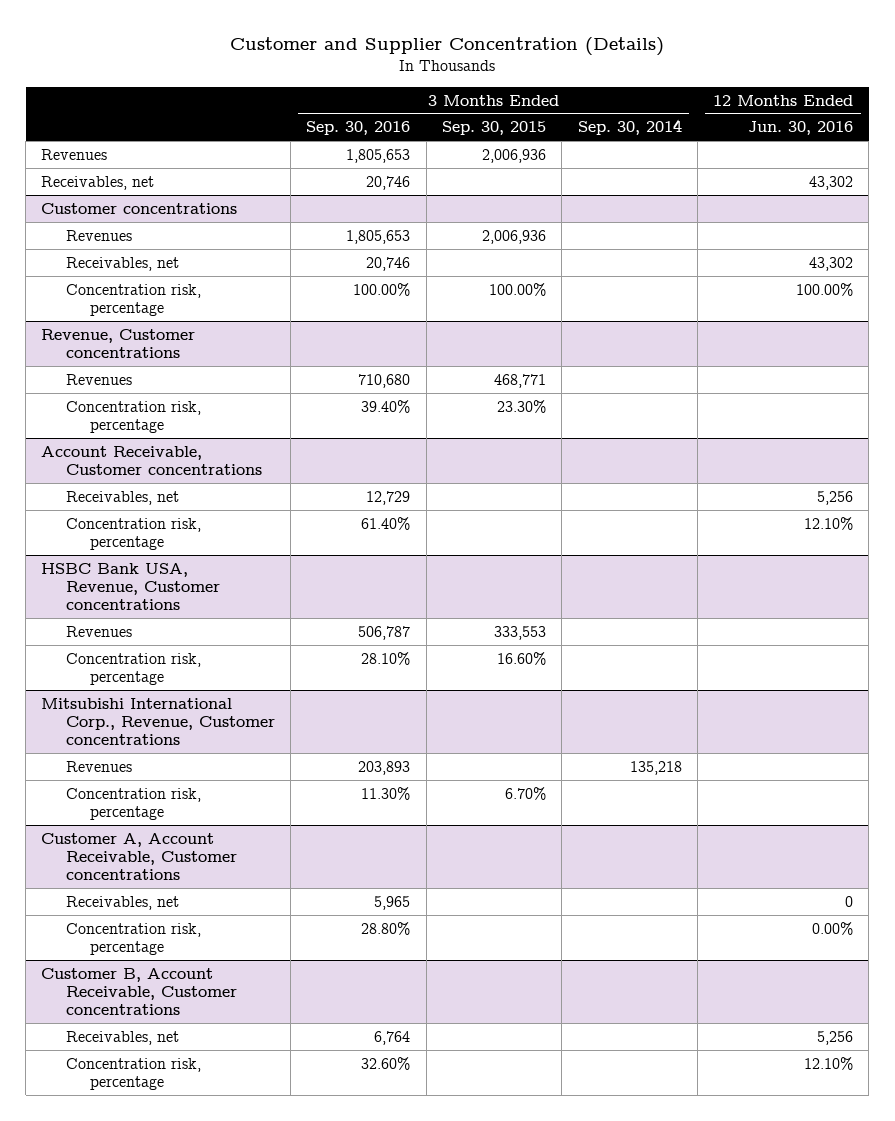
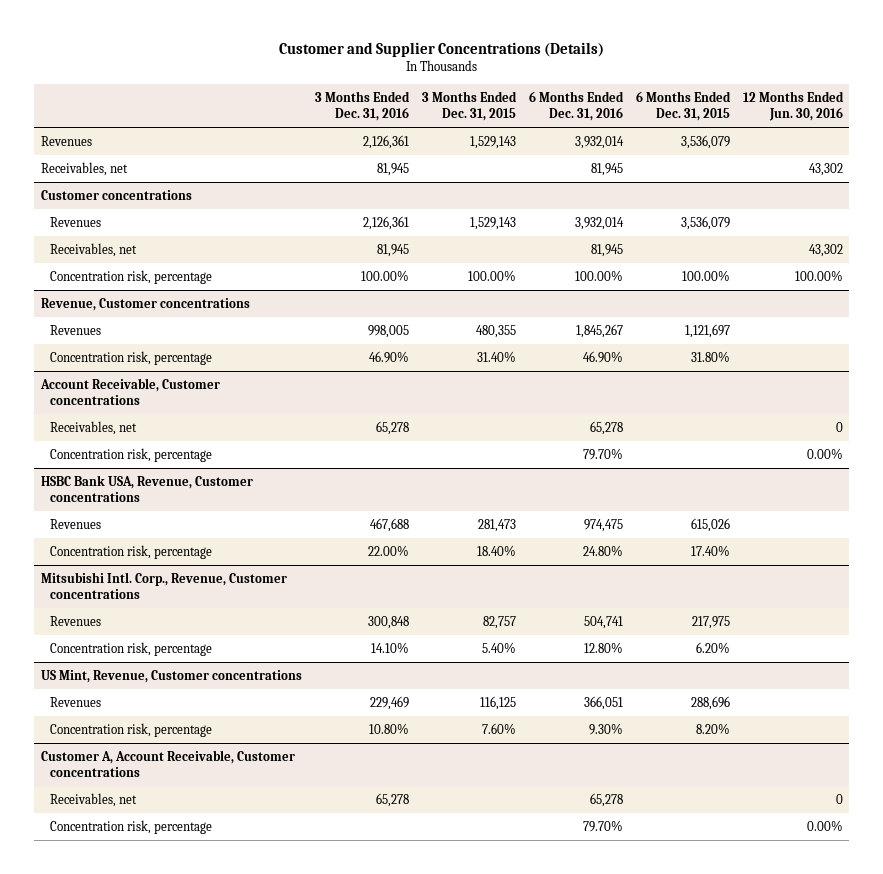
- Customer and Supplier Concentration (Details)
+ Customer and Supplier Concentrations (Details)
- | 3 Months Ended Sep. 30, 2016 | 3 Months Ended Sep. 30, 2015 | 3 Months Ended Sep. 30, 2014 | 12 Months Ended Jun. 30, 2016
+ | 3 Months Ended Dec. 31, 2016 | 3 Months Ended Dec. 31, 2015 | 6 Months Ended Dec. 31, 2016 | 6 Months Ended Dec. 31, 2015 | 12 Months Ended Jun. 30, 2016
@ Account Receivable, Customer concentrations
- Receivables, net | 12,729 | | | 5,256
- Concentration risk, percentage | 61.40% | | | 12.10%
+ Receivables, net | 65,278 | | 65,278 | | 0
+ Concentration risk, percentage | | | 79.70% | | 0.00%
- Mitsubishi International Corp., Revenue, Customer concentrations
+ Mitsubishi Intl. Corp., Revenue, Customer concentrations
+ US Mint, Revenue, Customer concentrations
+ Revenues | 229,469 | 116,125 | 366,051 | 288,696 |
+ Concentration risk, percentage | 10.80% | 7.60% | 9.30% | 8.20% |
- Customer B, Account Receivable, Customer concentrations
- Receivables, net | 6,764 | | | 5,256
- Concentration risk, percentage | 32.60% | | | 12.10%

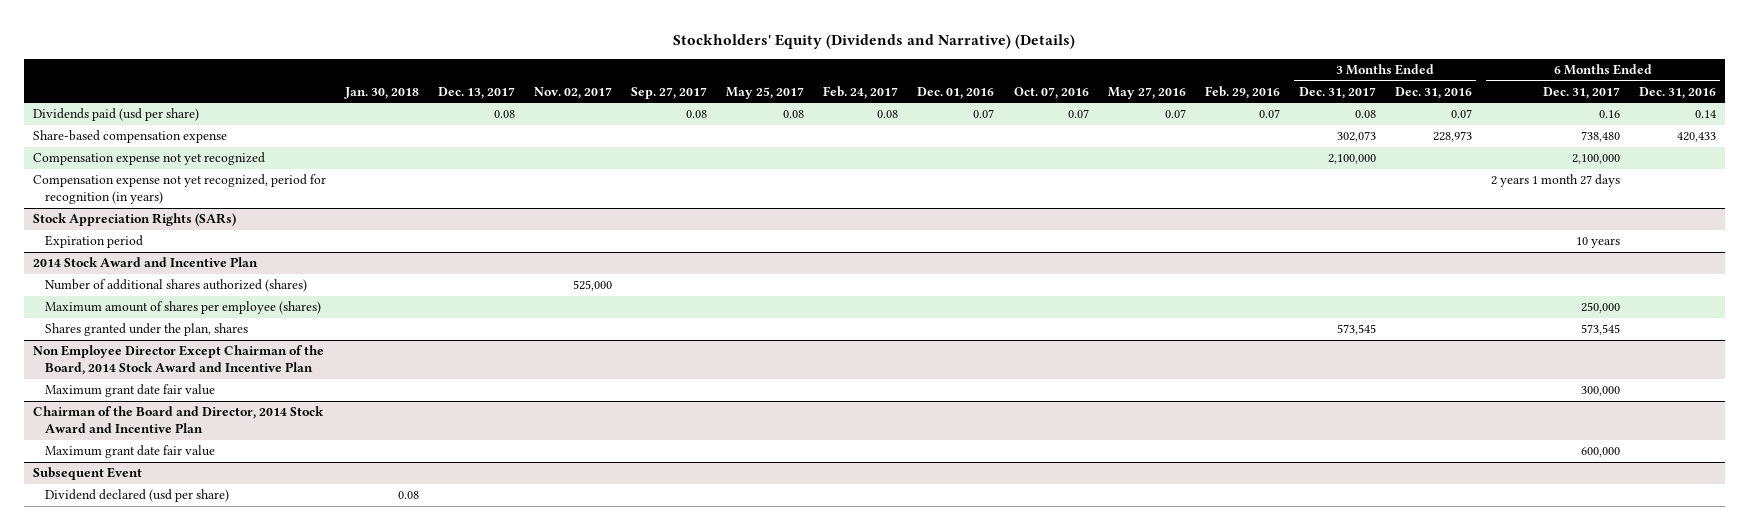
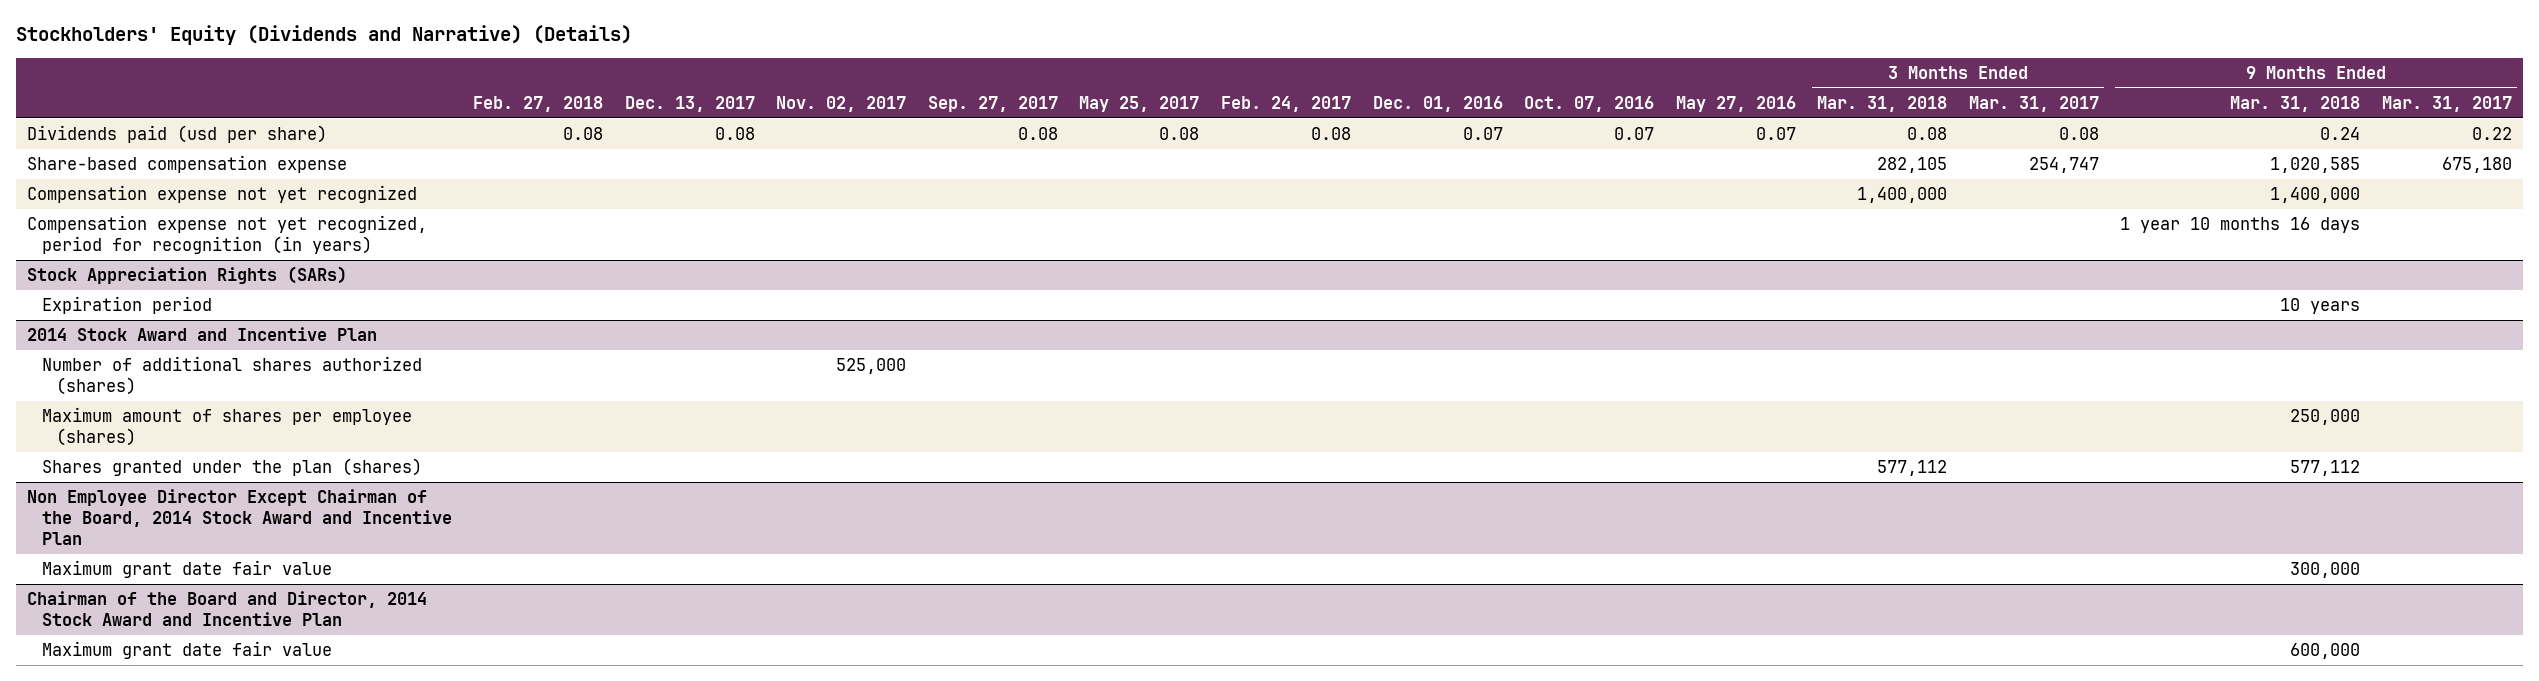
- | Jan. 30, 2018 | Dec. 13, 2017 | Nov. 02, 2017 | Sep. 27, 2017 | May 25, 2017 | Feb. 24, 2017 | Dec. 01, 2016 | Oct. 07, 2016 | May 27, 2016 | Feb. 29, 2016 | 3 Months Ended Dec. 31, 2017 | 3 Months Ended Dec. 31, 2016 | 6 Months Ended Dec. 31, 2017 | 6 Months Ended Dec. 31, 2016
+ | Feb. 27, 2018 | Dec. 13, 2017 | Nov. 02, 2017 | Sep. 27, 2017 | May 25, 2017 | Feb. 24, 2017 | Dec. 01, 2016 | Oct. 07, 2016 | May 27, 2016 | 3 Months Ended Mar. 31, 2018 | 3 Months Ended Mar. 31, 2017 | 9 Months Ended Mar. 31, 2018 | 9 Months Ended Mar. 31, 2017
@ 2014 Stock Award and Incentive Plan
- Shares granted under the plan, shares | | | | | | | | | | | 573,545 | | 573,545 |
+ Shares granted under the plan (shares) | | | | | | | | | | 577,112 | | 577,112 |
- Subsequent Event
- Dividend declared (usd per share) | 0.08 | | | | | | | | | | | | |

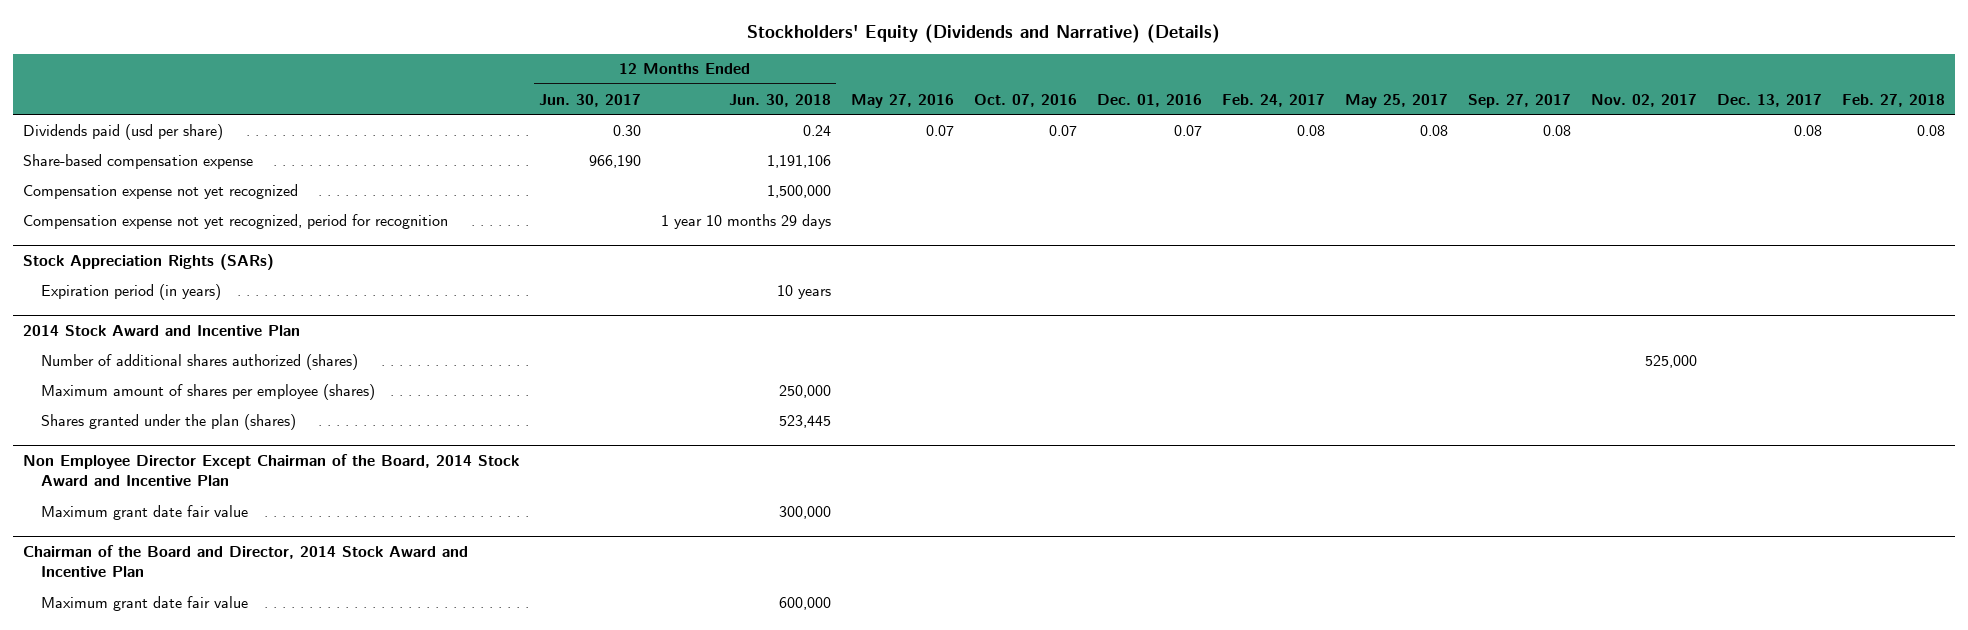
- | Feb. 27, 2018 | Dec. 13, 2017 | Nov. 02, 2017 | Sep. 27, 2017 | May 25, 2017 | Feb. 24, 2017 | Dec. 01, 2016 | Oct. 07, 2016 | May 27, 2016 | 3 Months Ended Mar. 31, 2018 | 3 Months Ended Mar. 31, 2017 | 9 Months Ended Mar. 31, 2018 | 9 Months Ended Mar. 31, 2017
+ | 12 Months Ended Jun. 30, 2017 | 12 Months Ended Jun. 30, 2018 | May 27, 2016 | Oct. 07, 2016 | Dec. 01, 2016 | Feb. 24, 2017 | May 25, 2017 | Sep. 27, 2017 | Nov. 02, 2017 | Dec. 13, 2017 | Feb. 27, 2018
- Compensation expense not yet recognized, period for recognition (in years) | | | | | | | | | | | | 1 year 10 months 16 days |
+ Compensation expense not yet recognized, period for recognition | | 1 year 10 months 29 days | | | | | | | | |
@ Stock Appreciation Rights (SARs)
- Expiration period | | | | | | | | | | | | 10 years |
+ Expiration period (in years) | | 10 years | | | | | | | | |

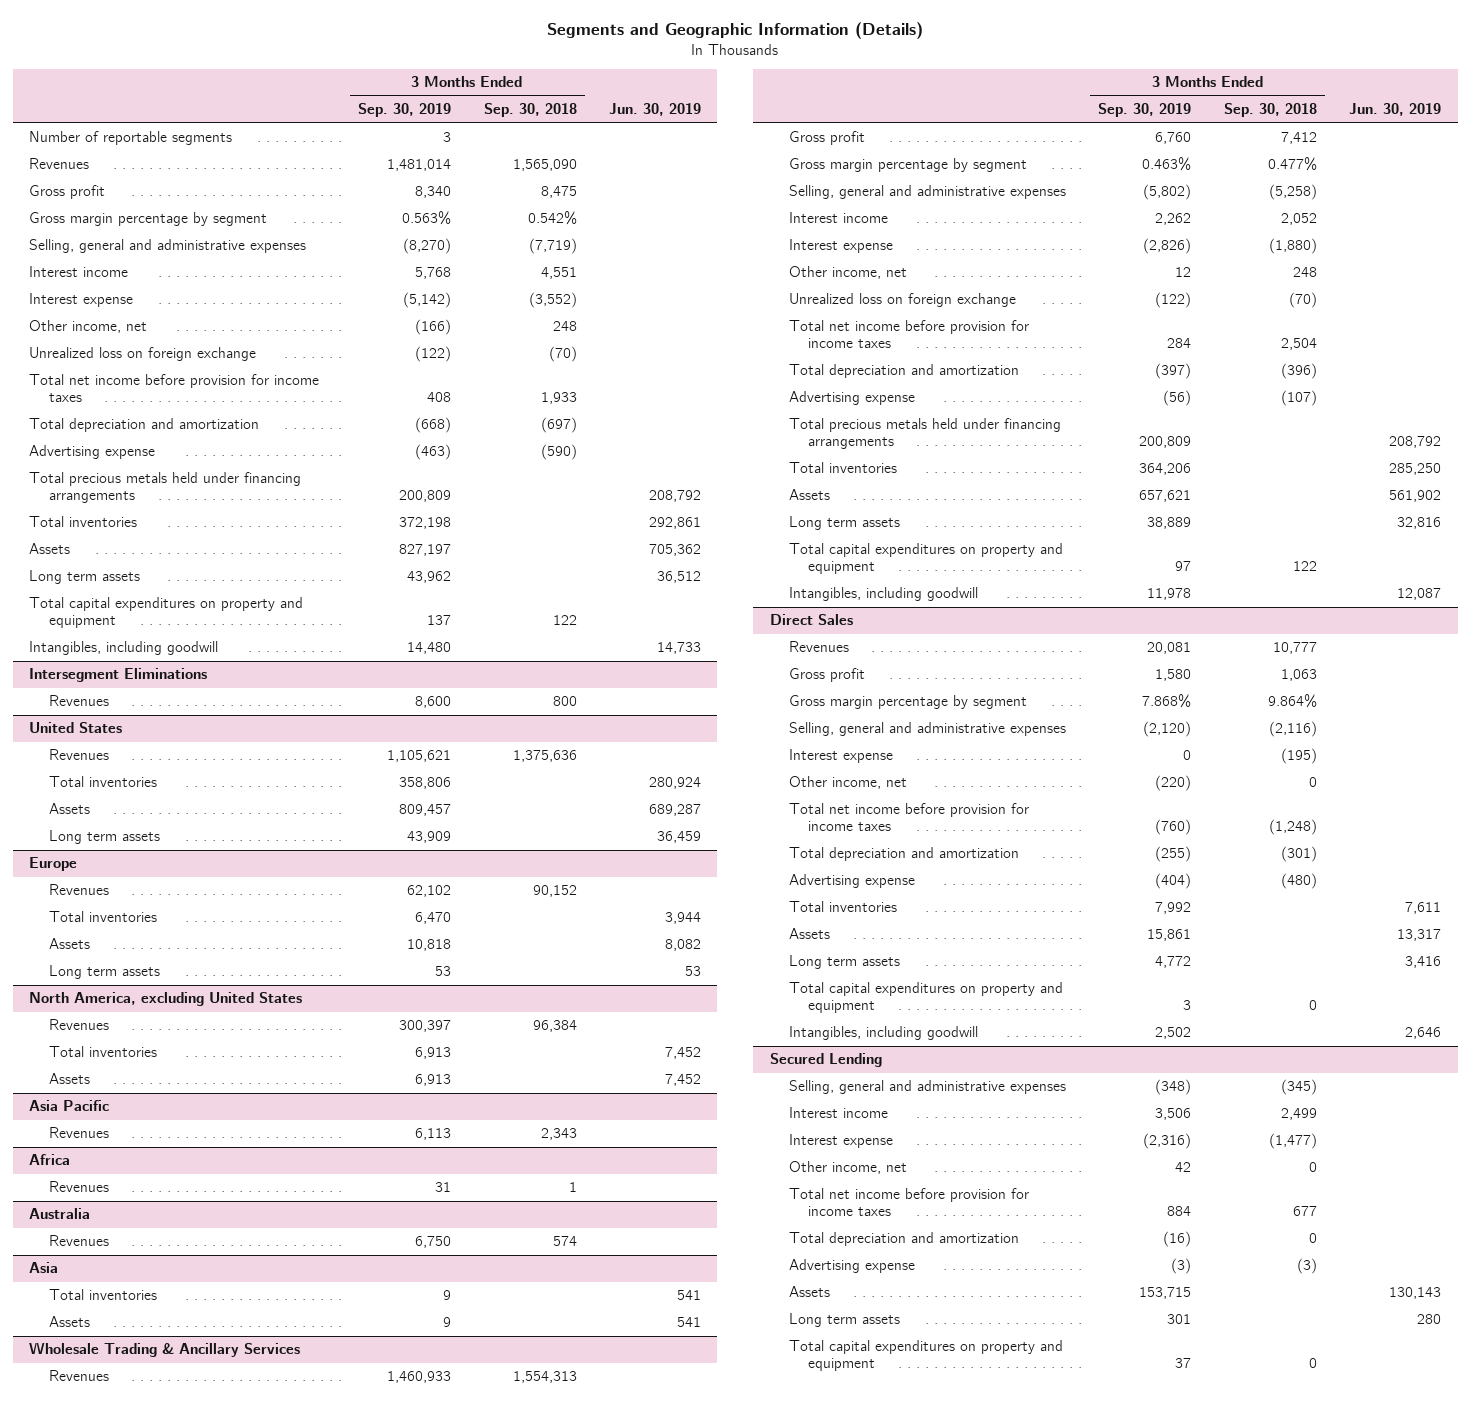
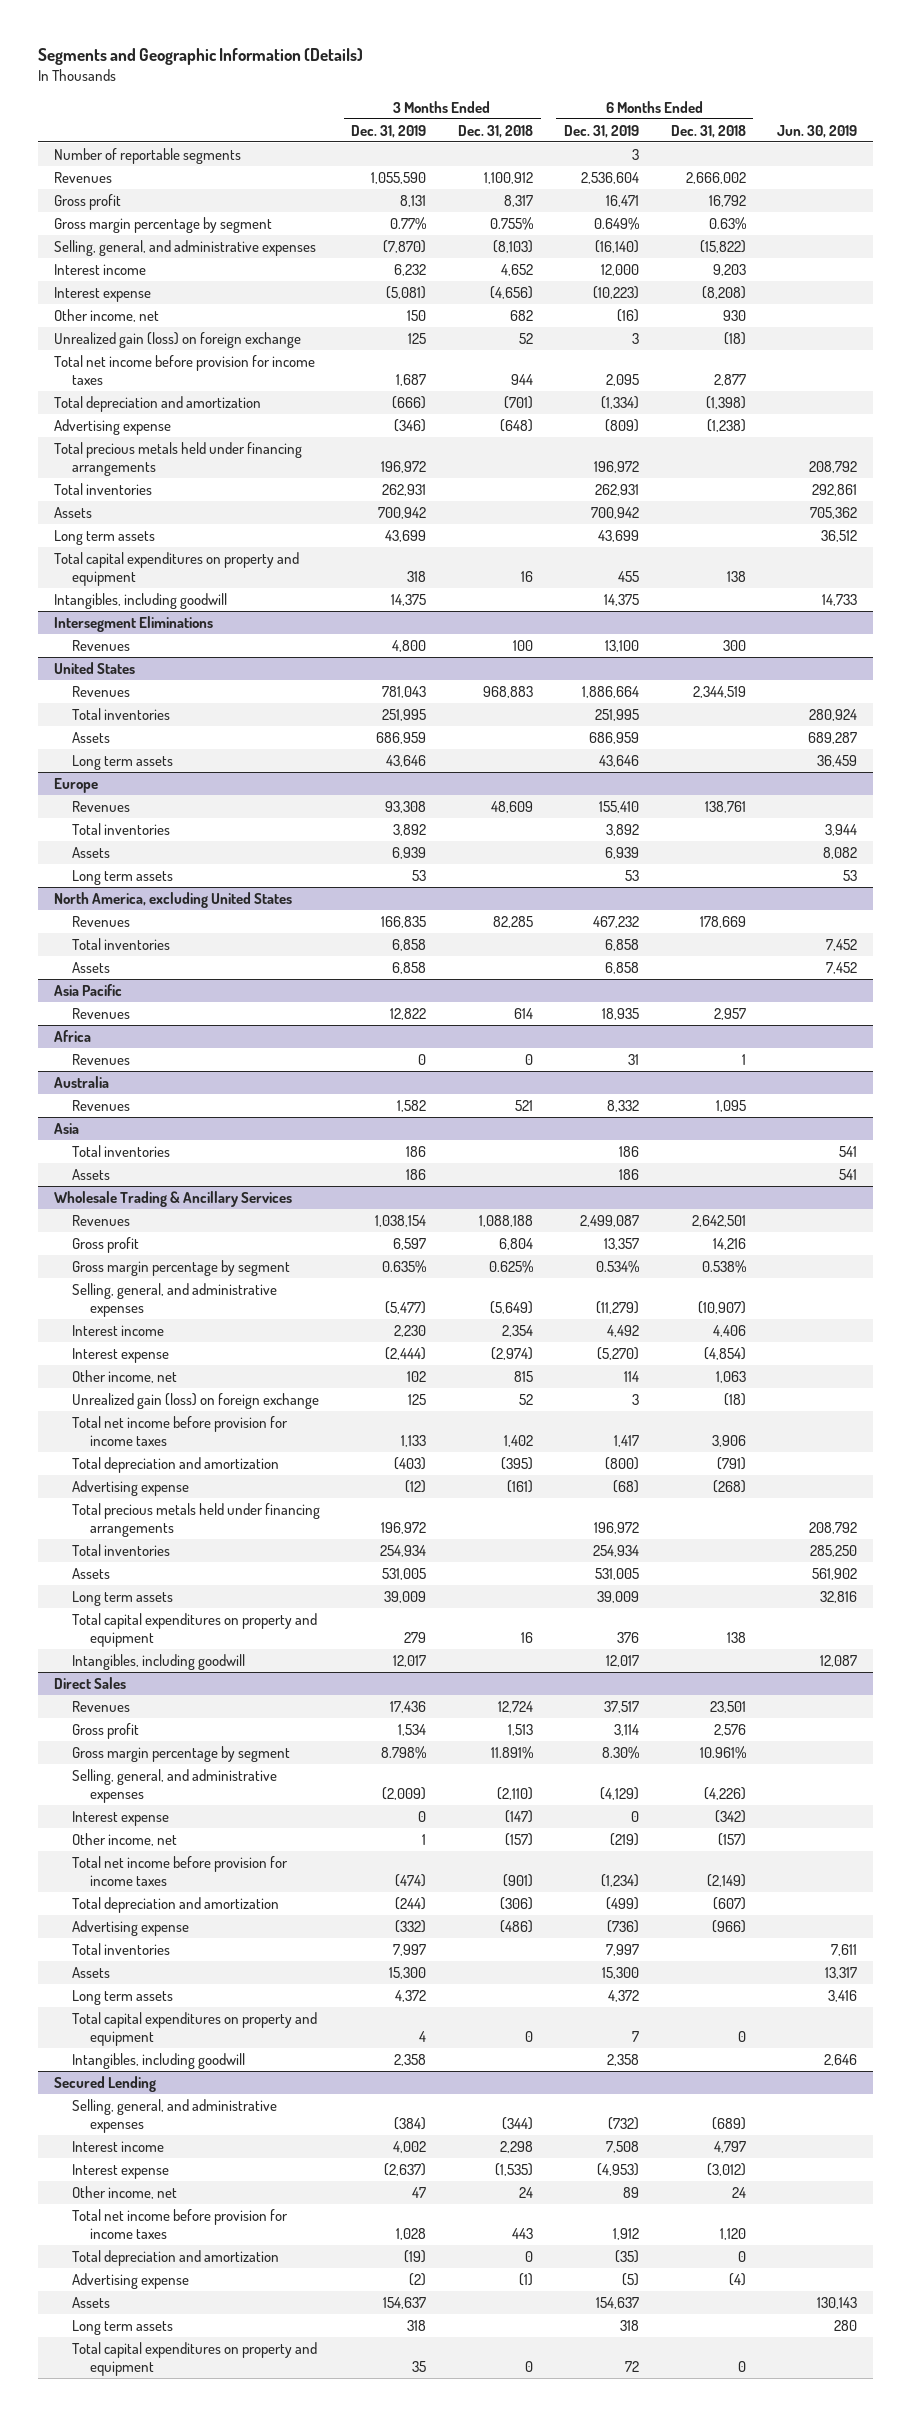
- | 3 Months Ended Sep. 30, 2019 | 3 Months Ended Sep. 30, 2018 | Jun. 30, 2019
+ | 3 Months Ended Dec. 31, 2019 | 3 Months Ended Dec. 31, 2018 | 6 Months Ended Dec. 31, 2019 | 6 Months Ended Dec. 31, 2018 | Jun. 30, 2019
- Selling, general and administrative expenses | (8,270) | (7,719) |
+ Selling, general, and administrative expenses | (7,870) | (8,103) | (16,140) | (15,822) |
- Unrealized loss on foreign exchange | (122) | (70) |
+ Unrealized gain (loss) on foreign exchange | 125 | 52 | 3 | (18) |
@ Wholesale Trading & Ancillary Services
- Selling, general and administrative expenses | (5,802) | (5,258) |
+ Selling, general, and administrative expenses | (5,477) | (5,649) | (11,279) | (10,907) |
- Unrealized loss on foreign exchange | (122) | (70) |
+ Unrealized gain (loss) on foreign exchange | 125 | 52 | 3 | (18) |
@ Direct Sales
- Selling, general and administrative expenses | (2,120) | (2,116) |
+ Selling, general, and administrative expenses | (2,009) | (2,110) | (4,129) | (4,226) |
@ Secured Lending
- Selling, general and administrative expenses | (348) | (345) |
+ Selling, general, and administrative expenses | (384) | (344) | (732) | (689) |

